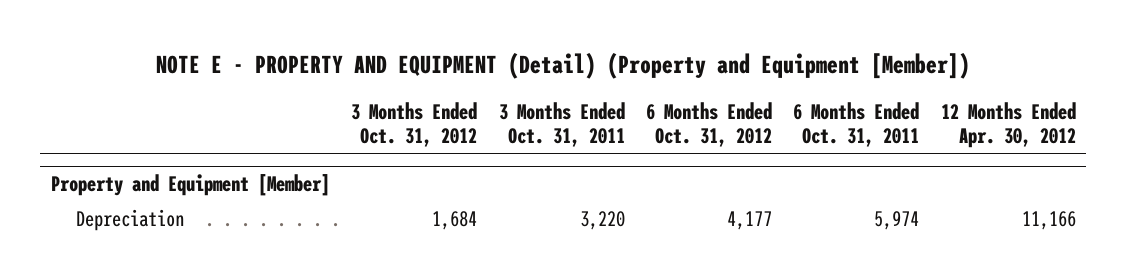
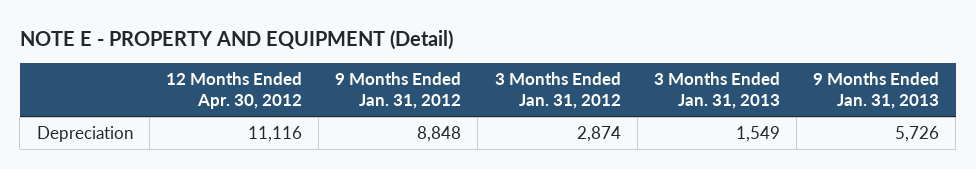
- NOTE E - PROPERTY AND EQUIPMENT (Detail) (Property and Equipment [Member])
+ NOTE E - PROPERTY AND EQUIPMENT (Detail)
- | 3 Months Ended Oct. 31, 2012 | 3 Months Ended Oct. 31, 2011 | 6 Months Ended Oct. 31, 2012 | 6 Months Ended Oct. 31, 2011 | 12 Months Ended Apr. 30, 2012
+ | 12 Months Ended Apr. 30, 2012 | 9 Months Ended Jan. 31, 2012 | 3 Months Ended Jan. 31, 2012 | 3 Months Ended Jan. 31, 2013 | 9 Months Ended Jan. 31, 2013
- Property and Equipment [Member]
- Depreciation | 1,684 | 3,220 | 4,177 | 5,974 | 11,166
+ Depreciation | 11,116 | 8,848 | 2,874 | 1,549 | 5,726

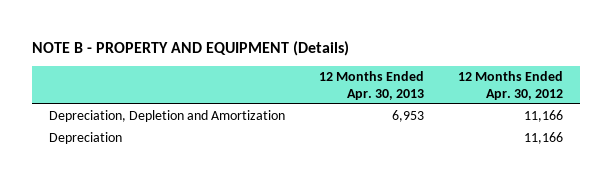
- NOTE E - PROPERTY AND EQUIPMENT (Detail)
+ NOTE B - PROPERTY AND EQUIPMENT (Details)
- | 12 Months Ended Apr. 30, 2012 | 9 Months Ended Jan. 31, 2012 | 3 Months Ended Jan. 31, 2012 | 3 Months Ended Jan. 31, 2013 | 9 Months Ended Jan. 31, 2013
+ | 12 Months Ended Apr. 30, 2013 | 12 Months Ended Apr. 30, 2012
- Depreciation | 11,116 | 8,848 | 2,874 | 1,549 | 5,726
+ Depreciation, Depletion and Amortization | 6,953 | 11,166
+ Depreciation | | 11,166

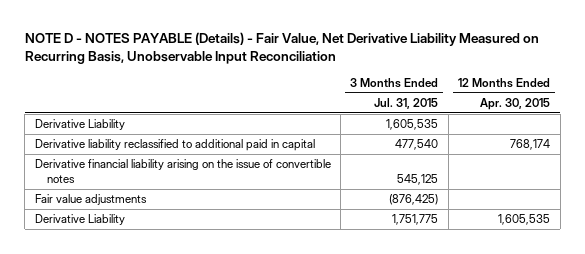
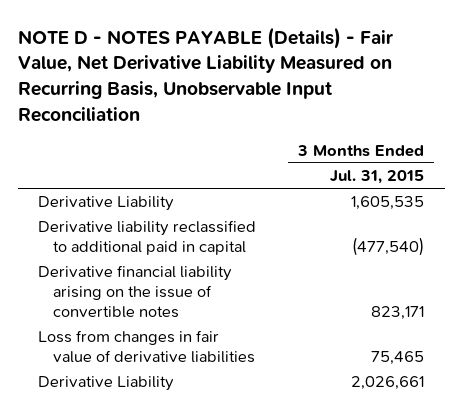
- | 3 Months Ended Jul. 31, 2015 | 12 Months Ended Apr. 30, 2015
+ | 3 Months Ended Jul. 31, 2015
- Derivative liability reclassified to additional paid in capital | 477,540 | 768,174
- Derivative financial liability arising on the issue of convertible notes | 545,125 |
- Fair value adjustments | (876,425) |
- Derivative Liability | 1,751,775 | 1,605,535
+ Derivative liability reclassified to additional paid in capital | (477,540)
+ Derivative financial liability arising on the issue of convertible notes | 823,171
+ Loss from changes in fair value of derivative liabilities | 75,465
+ Derivative Liability | 2,026,661

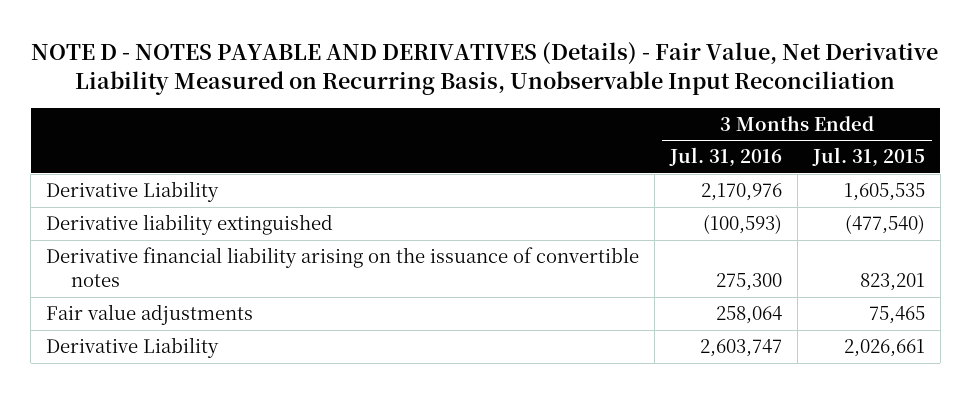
- NOTE D - NOTES PAYABLE (Details) - Fair Value, Net Derivative Liability Measured on Recurring Basis, Unobservable Input Reconciliation
+ NOTE D - NOTES PAYABLE AND DERIVATIVES (Details) - Fair Value, Net Derivative Liability Measured on Recurring Basis, Unobservable Input Reconciliation
- | 3 Months Ended Jul. 31, 2015
+ | 3 Months Ended Jul. 31, 2016 | 3 Months Ended Jul. 31, 2015
- Derivative liability reclassified to additional paid in capital | (477,540)
- Derivative financial liability arising on the issue of convertible notes | 823,171
- Loss from changes in fair value of derivative liabilities | 75,465
+ Derivative liability extinguished | (100,593) | (477,540)
+ Derivative financial liability arising on the issuance of convertible notes | 275,300 | 823,201
+ Fair value adjustments | 258,064 | 75,465

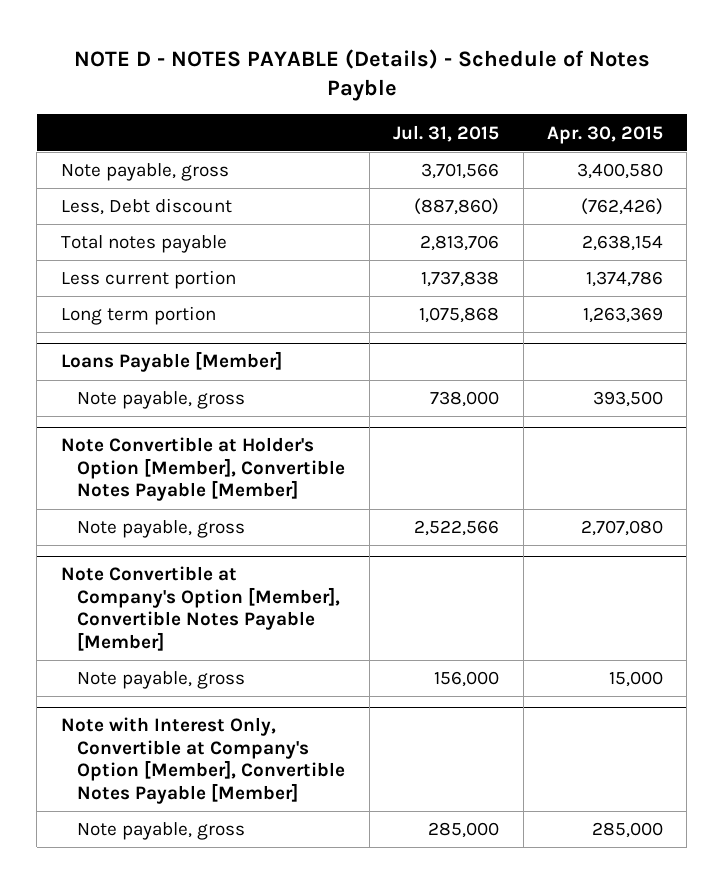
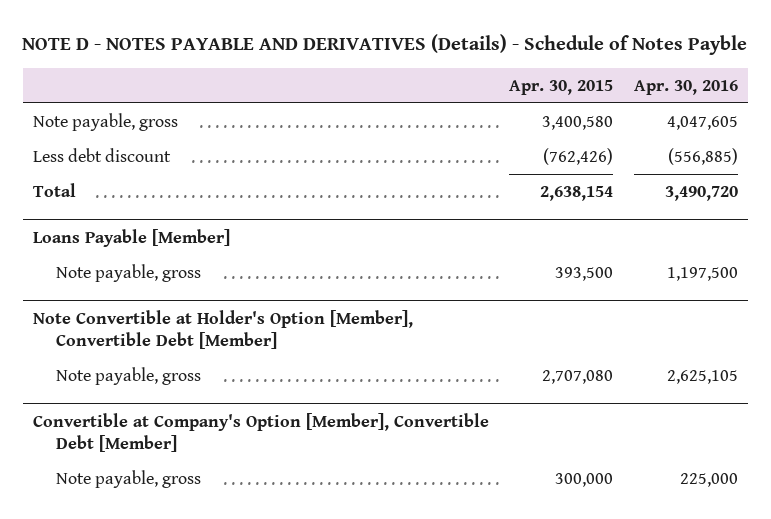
- NOTE D - NOTES PAYABLE (Details) - Schedule of Notes Payble
+ NOTE D - NOTES PAYABLE AND DERIVATIVES (Details) - Schedule of Notes Payble
- | Jul. 31, 2015 | Apr. 30, 2015
+ | Apr. 30, 2015 | Apr. 30, 2016
- Less, Debt discount | (887,860) | (762,426)
- Total notes payable | 2,813,706 | 2,638,154
- Less current portion | 1,737,838 | 1,374,786
- Long term portion | 1,075,868 | 1,263,369
+ Less debt discount | (762,426) | (556,885)
+ Total | 2,638,154 | 3,490,720
- Note Convertible at Holder's Option [Member], Convertible Notes Payable [Member]
+ Note Convertible at Holder's Option [Member], Convertible Debt [Member]
- Note Convertible at Company's Option [Member], Convertible Notes Payable [Member]
- Note payable, gross | 156,000 | 15,000
- Note with Interest Only, Convertible at Company's Option [Member], Convertible Notes Payable [Member]
- Note payable, gross | 285,000 | 285,000
+ Convertible at Company's Option [Member], Convertible Debt [Member]
+ Note payable, gross | 300,000 | 225,000

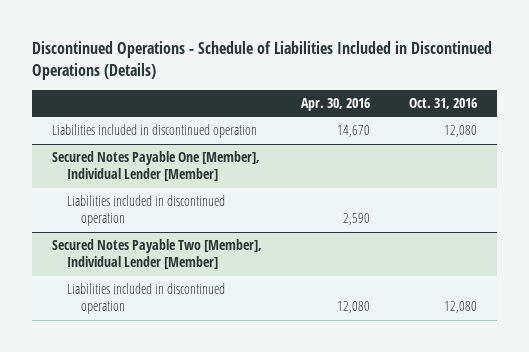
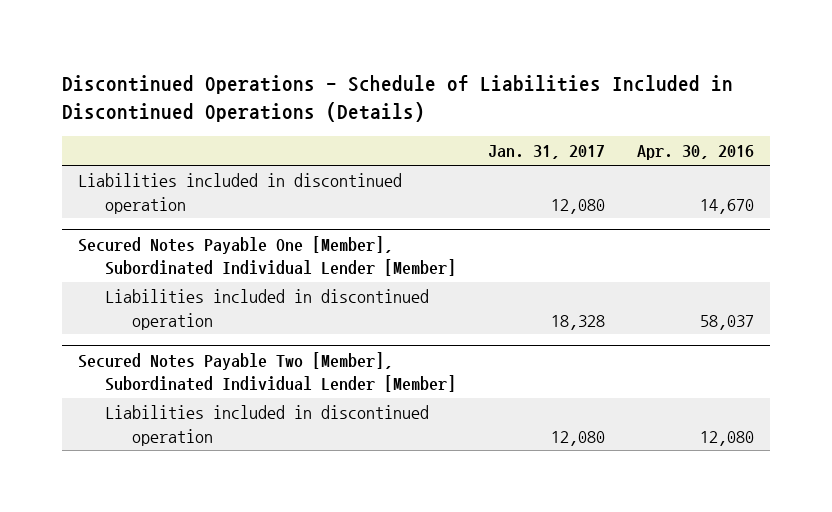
- | Apr. 30, 2016 | Oct. 31, 2016
+ | Jan. 31, 2017 | Apr. 30, 2016
- Secured Notes Payable One [Member], Individual Lender [Member]
- Liabilities included in discontinued operation | 2,590 |
- Secured Notes Payable Two [Member], Individual Lender [Member]
+ Secured Notes Payable One [Member], Subordinated Individual Lender [Member]
+ Liabilities included in discontinued operation | 18,328 | 58,037
+ Secured Notes Payable Two [Member], Subordinated Individual Lender [Member]

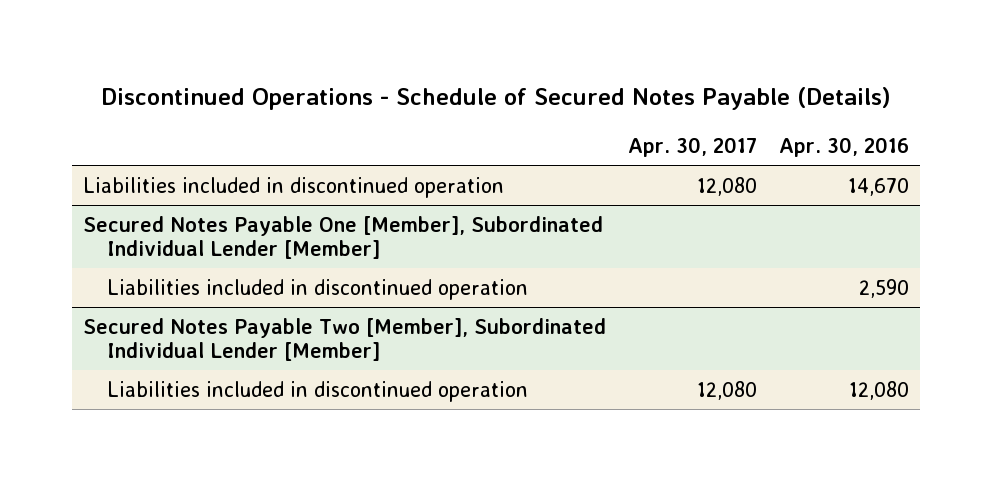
- Discontinued Operations - Schedule of Liabilities Included in Discontinued Operations (Details)
+ Discontinued Operations - Schedule of Secured Notes Payable (Details)
- | Jan. 31, 2017 | Apr. 30, 2016
+ | Apr. 30, 2017 | Apr. 30, 2016
@ Secured Notes Payable One [Member], Subordinated Individual Lender [Member]
- Liabilities included in discontinued operation | 18,328 | 58,037
+ Liabilities included in discontinued operation | | 2,590

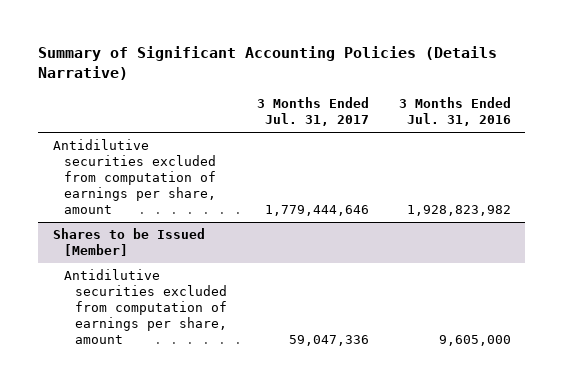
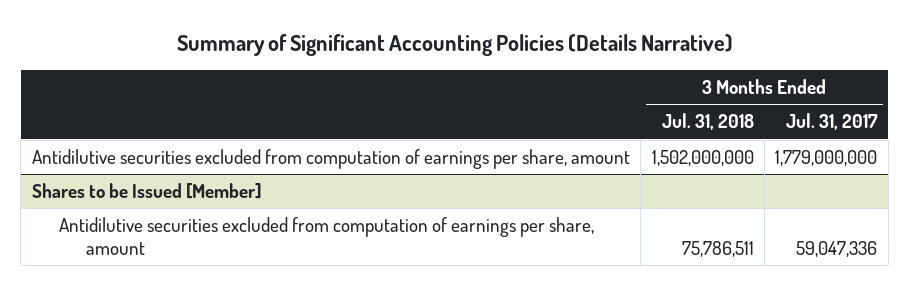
- | 3 Months Ended Jul. 31, 2017 | 3 Months Ended Jul. 31, 2016
+ | 3 Months Ended Jul. 31, 2018 | 3 Months Ended Jul. 31, 2017
- Antidilutive securities excluded from computation of earnings per share, amount | 1,779,444,646 | 1,928,823,982
+ Antidilutive securities excluded from computation of earnings per share, amount | 1,502,000,000 | 1,779,000,000

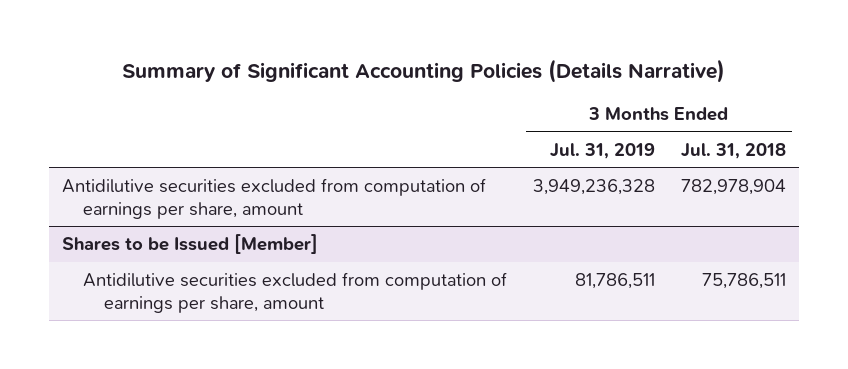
- | 3 Months Ended Jul. 31, 2018 | 3 Months Ended Jul. 31, 2017
+ | 3 Months Ended Jul. 31, 2019 | 3 Months Ended Jul. 31, 2018
- Antidilutive securities excluded from computation of earnings per share, amount | 1,502,000,000 | 1,779,000,000
+ Antidilutive securities excluded from computation of earnings per share, amount | 3,949,236,328 | 782,978,904

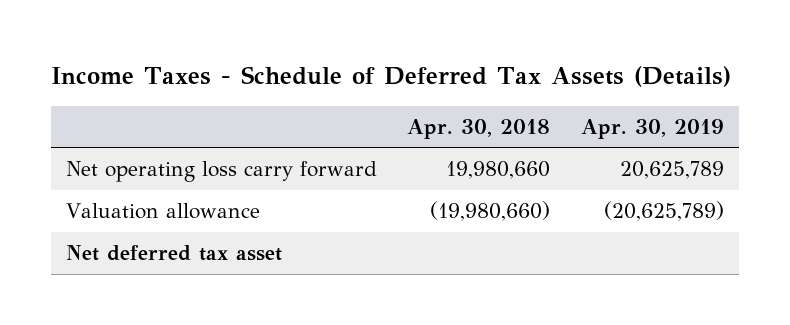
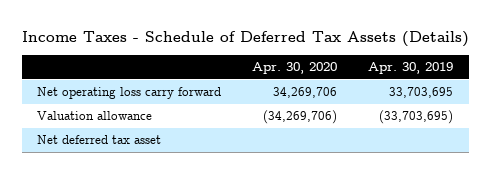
- | Apr. 30, 2018 | Apr. 30, 2019
+ | Apr. 30, 2020 | Apr. 30, 2019
- Net operating loss carry forward | 19,980,660 | 20,625,789
- Valuation allowance | (19,980,660) | (20,625,789)
+ Net operating loss carry forward | 34,269,706 | 33,703,695
+ Valuation allowance | (34,269,706) | (33,703,695)

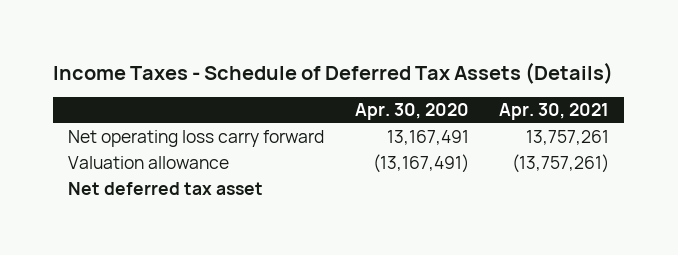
- | Apr. 30, 2020 | Apr. 30, 2019
+ | Apr. 30, 2020 | Apr. 30, 2021
- Net operating loss carry forward | 34,269,706 | 33,703,695
- Valuation allowance | (34,269,706) | (33,703,695)
+ Net operating loss carry forward | 13,167,491 | 13,757,261
+ Valuation allowance | (13,167,491) | (13,757,261)

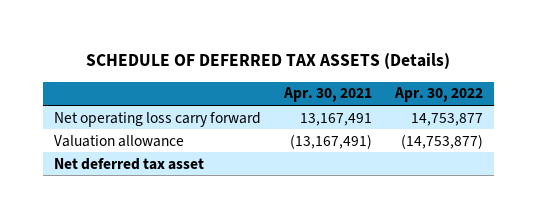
- Income Taxes - Schedule of Deferred Tax Assets (Details)
+ SCHEDULE OF DEFERRED TAX ASSETS (Details)
- | Apr. 30, 2020 | Apr. 30, 2021
+ | Apr. 30, 2021 | Apr. 30, 2022
- Net operating loss carry forward | 13,167,491 | 13,757,261
- Valuation allowance | (13,167,491) | (13,757,261)
+ Net operating loss carry forward | 13,167,491 | 14,753,877
+ Valuation allowance | (13,167,491) | (14,753,877)

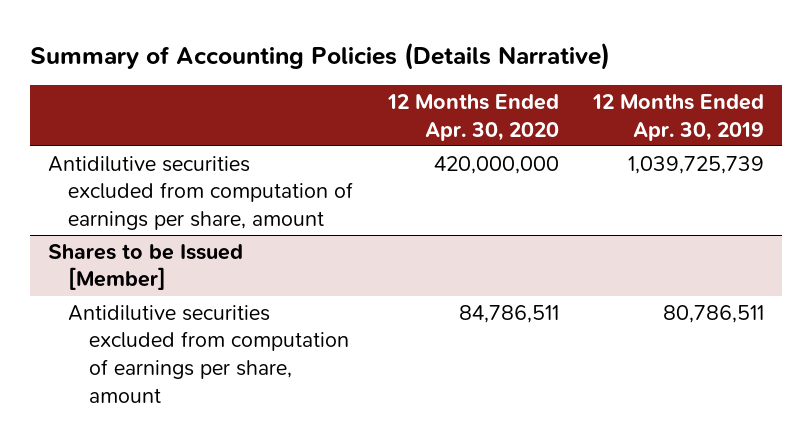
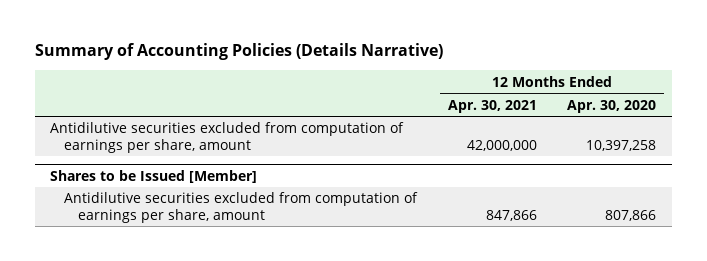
- | 12 Months Ended Apr. 30, 2020 | 12 Months Ended Apr. 30, 2019
+ | 12 Months Ended Apr. 30, 2021 | 12 Months Ended Apr. 30, 2020
- Antidilutive securities excluded from computation of earnings per share, amount | 420,000,000 | 1,039,725,739
+ Antidilutive securities excluded from computation of earnings per share, amount | 42,000,000 | 10,397,258
@ Shares to be Issued [Member]
- Antidilutive securities excluded from computation of earnings per share, amount | 84,786,511 | 80,786,511
+ Antidilutive securities excluded from computation of earnings per share, amount | 847,866 | 807,866

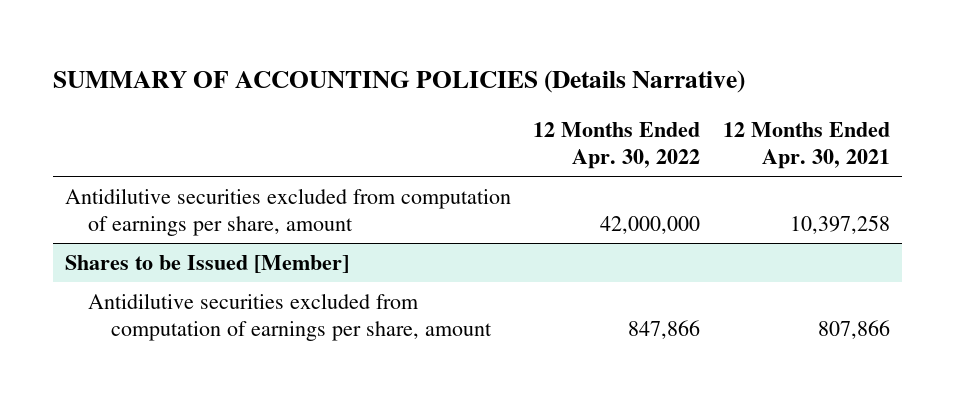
- Summary of Accounting Policies (Details Narrative)
+ SUMMARY OF ACCOUNTING POLICIES (Details Narrative)
- | 12 Months Ended Apr. 30, 2021 | 12 Months Ended Apr. 30, 2020
+ | 12 Months Ended Apr. 30, 2022 | 12 Months Ended Apr. 30, 2021
- Antidilutive securities excluded from computation of earnings per share, amount | 42,000,000 | 10,397,258
+ Antidilutive securities excluded from computation of earnings per share, amount | 42,000,000 | 10,397,258
@ Shares to be Issued [Member]
- Antidilutive securities excluded from computation of earnings per share, amount | 847,866 | 807,866
+ Antidilutive securities excluded from computation of earnings per share, amount | 847,866 | 807,866

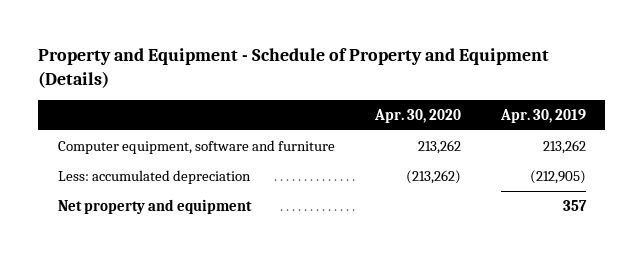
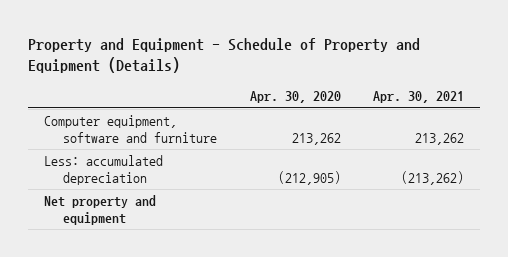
- | Apr. 30, 2020 | Apr. 30, 2019
+ | Apr. 30, 2020 | Apr. 30, 2021
- Less: accumulated depreciation | (213,262) | (212,905)
+ Less: accumulated depreciation | (212,905) | (213,262)

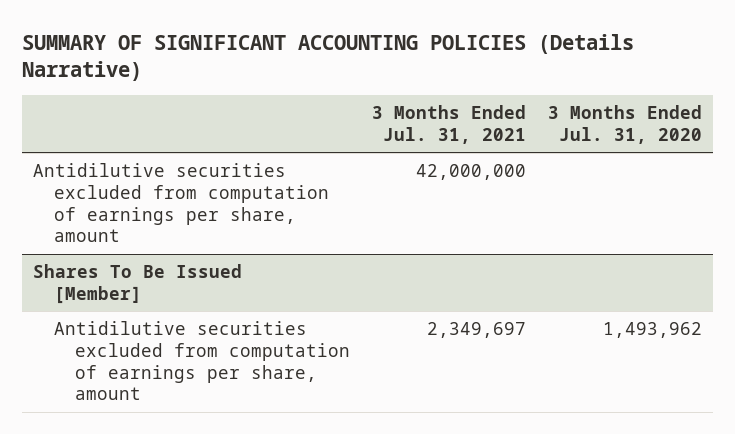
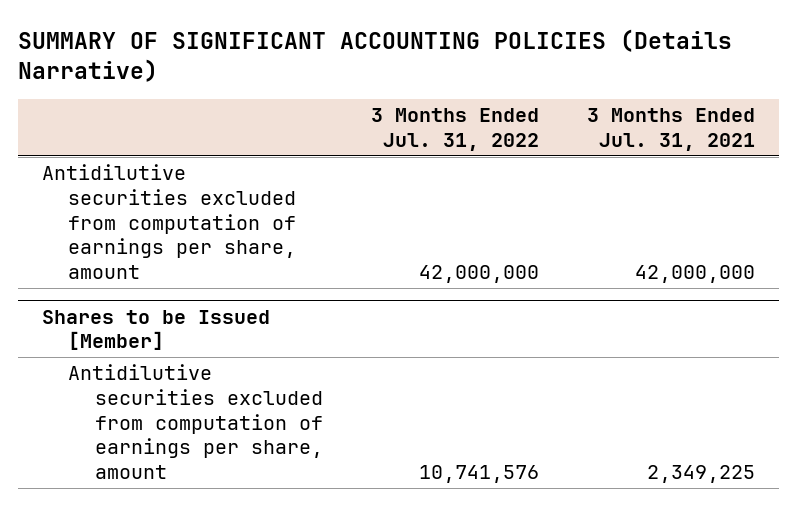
- | 3 Months Ended Jul. 31, 2021 | 3 Months Ended Jul. 31, 2020
+ | 3 Months Ended Jul. 31, 2022 | 3 Months Ended Jul. 31, 2021
- Shares To Be Issued [Member]
- Antidilutive securities excluded from computation of earnings per share, amount | 2,349,697 | 1,493,962
+ Shares to be Issued [Member]
+ Antidilutive securities excluded from computation of earnings per share, amount | 10,741,576 | 2,349,225

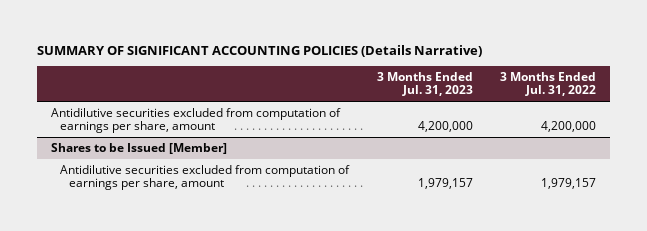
- | 3 Months Ended Jul. 31, 2022 | 3 Months Ended Jul. 31, 2021
+ | 3 Months Ended Jul. 31, 2023 | 3 Months Ended Jul. 31, 2022
- Antidilutive securities excluded from computation of earnings per share, amount | 42,000,000 | 42,000,000
+ Antidilutive securities excluded from computation of earnings per share, amount | 4,200,000 | 4,200,000
@ Shares to be Issued [Member]
- Antidilutive securities excluded from computation of earnings per share, amount | 10,741,576 | 2,349,225
+ Antidilutive securities excluded from computation of earnings per share, amount | 1,979,157 | 1,979,157

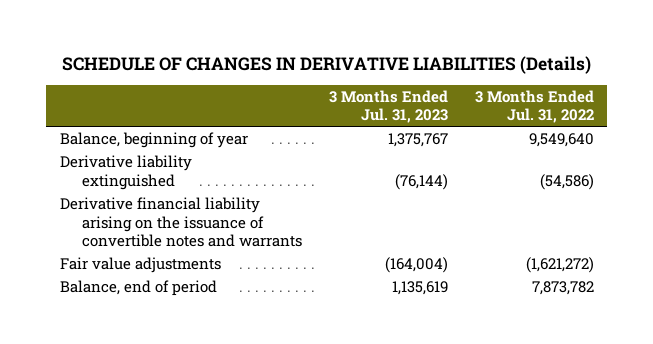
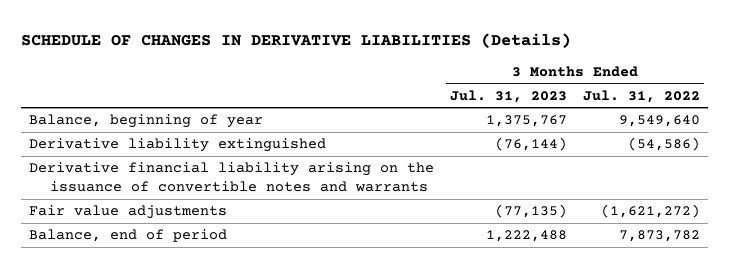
- Fair value adjustments | (164,004) | (1,621,272)
- Balance, end of period | 1,135,619 | 7,873,782
+ Fair value adjustments | (77,135) | (1,621,272)
+ Balance, end of period | 1,222,488 | 7,873,782

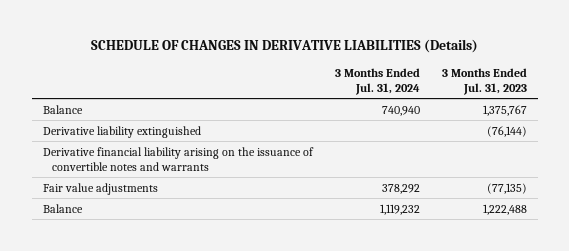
- | 3 Months Ended Jul. 31, 2023 | 3 Months Ended Jul. 31, 2022
+ | 3 Months Ended Jul. 31, 2024 | 3 Months Ended Jul. 31, 2023
- Balance, beginning of year | 1,375,767 | 9,549,640
+ Balance | 740,940 | 1,375,767
- Balance, end of period | 1,222,488 | 7,873,782
+ Balance | 1,119,232 | 1,222,488

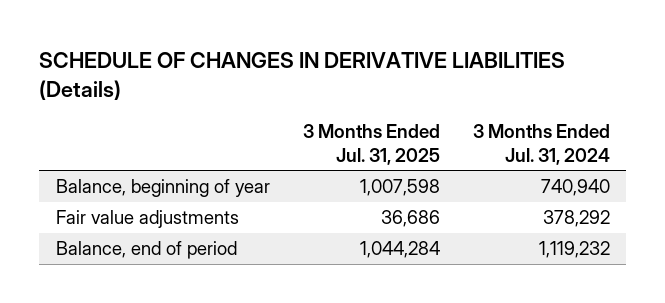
- | 3 Months Ended Jul. 31, 2024 | 3 Months Ended Jul. 31, 2023
+ | 3 Months Ended Jul. 31, 2025 | 3 Months Ended Jul. 31, 2024
- Balance | 740,940 | 1,375,767
- Derivative liability extinguished | | (76,144)
- Derivative financial liability arising on the issuance of convertible notes and warrants
+ Balance, beginning of year | 1,007,598 | 740,940
- Balance | 1,119,232 | 1,222,488
+ Balance, end of period | 1,044,284 | 1,119,232

